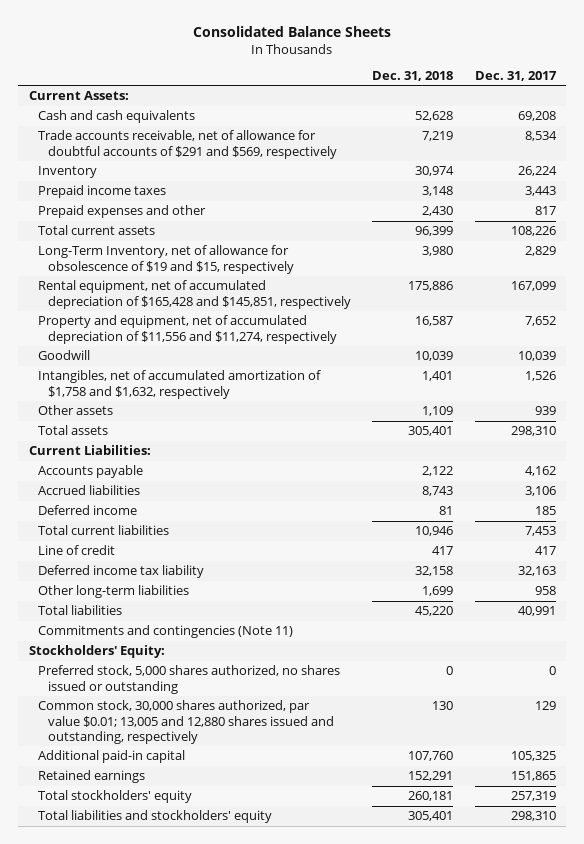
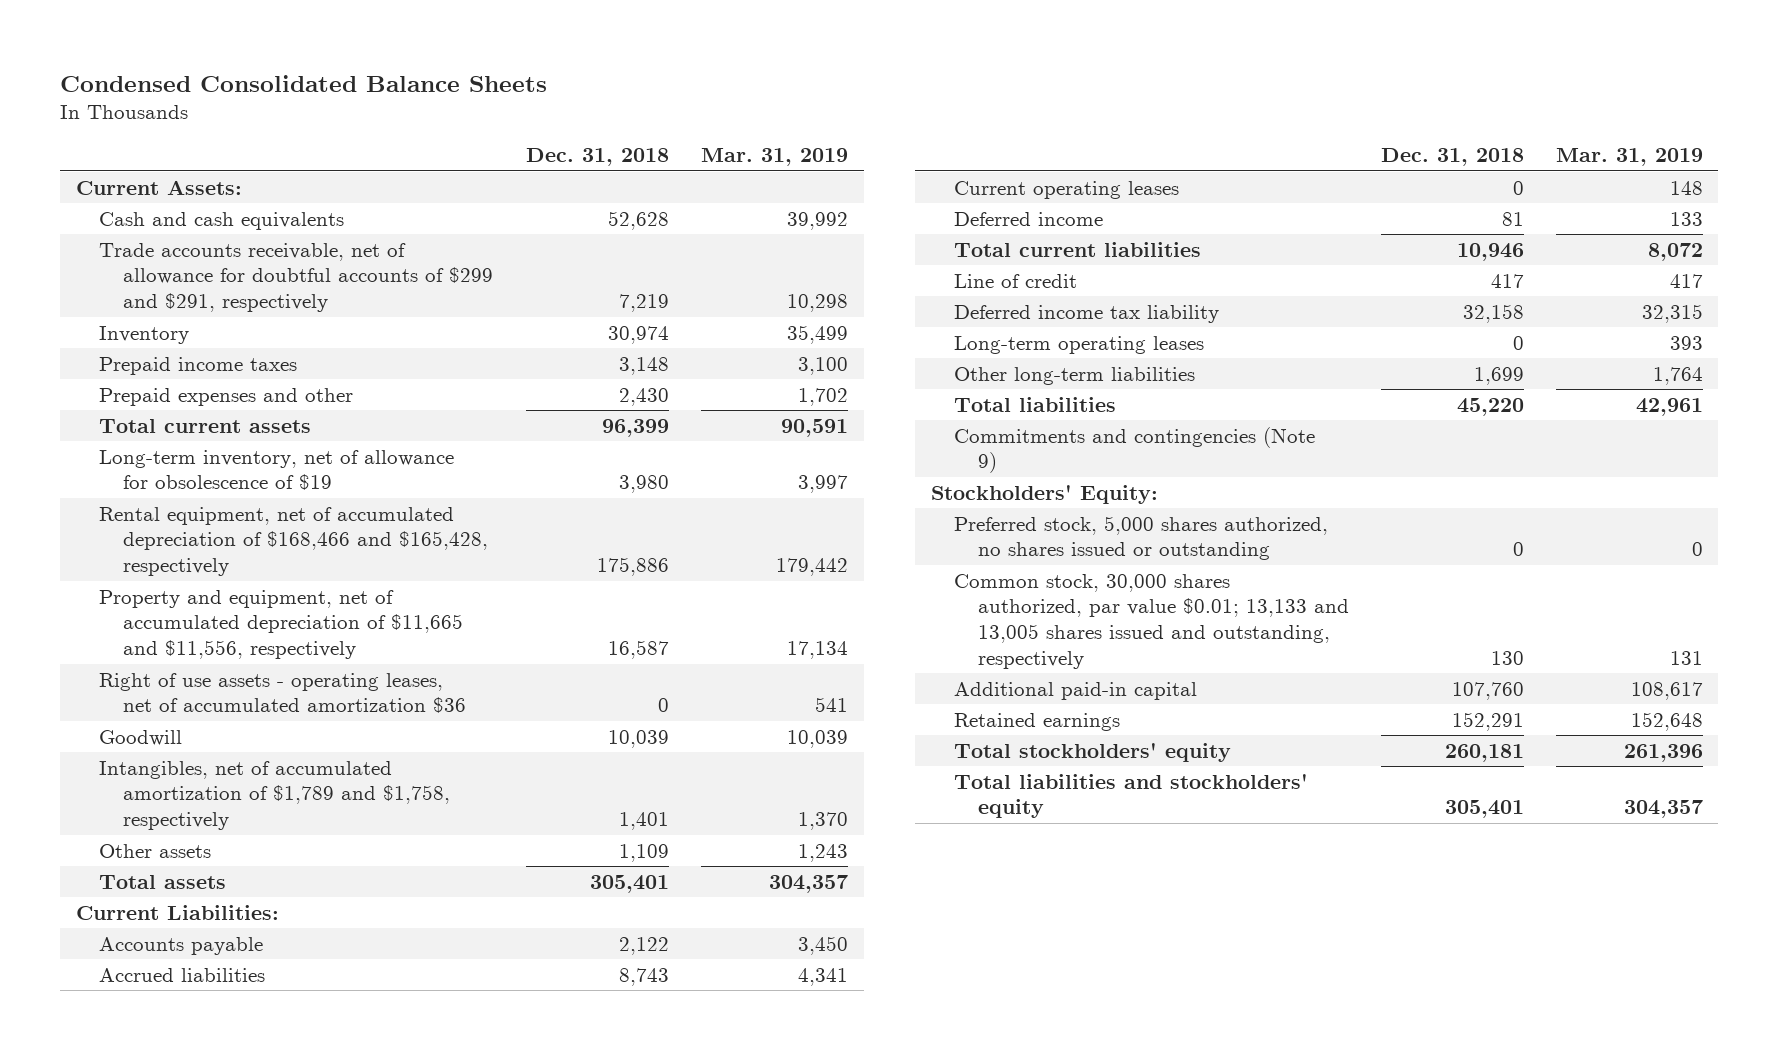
- Consolidated Balance Sheets
+ Condensed Consolidated Balance Sheets
- | Dec. 31, 2018 | Dec. 31, 2017
+ | Dec. 31, 2018 | Mar. 31, 2019
- Trade accounts receivable, net of allowance for doubtful accounts of $291 and $569, respectively | 7,219 | 8,534
+ Trade accounts receivable, net of allowance for doubtful accounts of $299 and $291, respectively | 7,219 | 10,298
- Long-Term Inventory, net of allowance for obsolescence of $19 and $15, respectively | 3,980 | 2,829
- Rental equipment, net of accumulated depreciation of $165,428 and $145,851, respectively | 175,886 | 167,099
- Property and equipment, net of accumulated depreciation of $11,556 and $11,274, respectively | 16,587 | 7,652
+ Long-term inventory, net of allowance for obsolescence of $19 | 3,980 | 3,997
+ Rental equipment, net of accumulated depreciation of $168,466 and $165,428, respectively | 175,886 | 179,442
+ Property and equipment, net of accumulated depreciation of $11,665 and $11,556, respectively | 16,587 | 17,134
+ Right of use assets - operating leases, net of accumulated amortization $36 | 0 | 541
- Intangibles, net of accumulated amortization of $1,758 and $1,632, respectively | 1,401 | 1,526
+ Intangibles, net of accumulated amortization of $1,789 and $1,758, respectively | 1,401 | 1,370
+ Current operating leases | 0 | 148
+ Long-term operating leases | 0 | 393
- Commitments and contingencies (Note 11)
+ Commitments and contingencies (Note 9)
- Common stock, 30,000 shares authorized, par value $0.01; 13,005 and 12,880 shares issued and outstanding, respectively | 130 | 129
+ Common stock, 30,000 shares authorized, par value $0.01; 13,133 and 13,005 shares issued and outstanding, respectively | 130 | 131

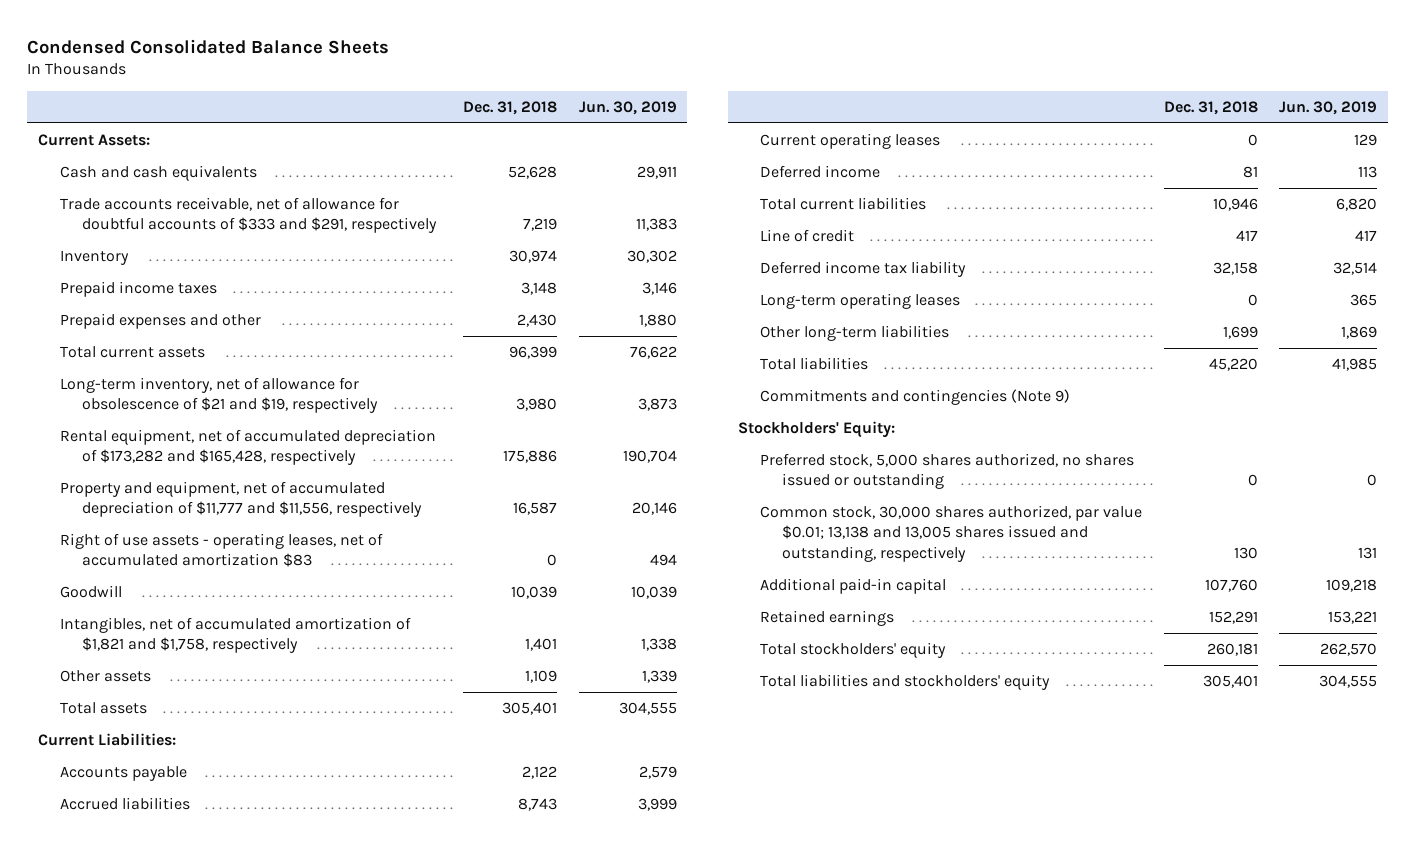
- | Dec. 31, 2018 | Mar. 31, 2019
+ | Dec. 31, 2018 | Jun. 30, 2019
- Trade accounts receivable, net of allowance for doubtful accounts of $299 and $291, respectively | 7,219 | 10,298
+ Trade accounts receivable, net of allowance for doubtful accounts of $333 and $291, respectively | 7,219 | 11,383
- Long-term inventory, net of allowance for obsolescence of $19 | 3,980 | 3,997
- Rental equipment, net of accumulated depreciation of $168,466 and $165,428, respectively | 175,886 | 179,442
- Property and equipment, net of accumulated depreciation of $11,665 and $11,556, respectively | 16,587 | 17,134
- Right of use assets - operating leases, net of accumulated amortization $36 | 0 | 541
+ Long-term inventory, net of allowance for obsolescence of $21 and $19, respectively | 3,980 | 3,873
+ Rental equipment, net of accumulated depreciation of $173,282 and $165,428, respectively | 175,886 | 190,704
+ Property and equipment, net of accumulated depreciation of $11,777 and $11,556, respectively | 16,587 | 20,146
+ Right of use assets - operating leases, net of accumulated amortization $83 | 0 | 494
- Intangibles, net of accumulated amortization of $1,789 and $1,758, respectively | 1,401 | 1,370
+ Intangibles, net of accumulated amortization of $1,821 and $1,758, respectively | 1,401 | 1,338
- Common stock, 30,000 shares authorized, par value $0.01; 13,133 and 13,005 shares issued and outstanding, respectively | 130 | 131
+ Common stock, 30,000 shares authorized, par value $0.01; 13,138 and 13,005 shares issued and outstanding, respectively | 130 | 131

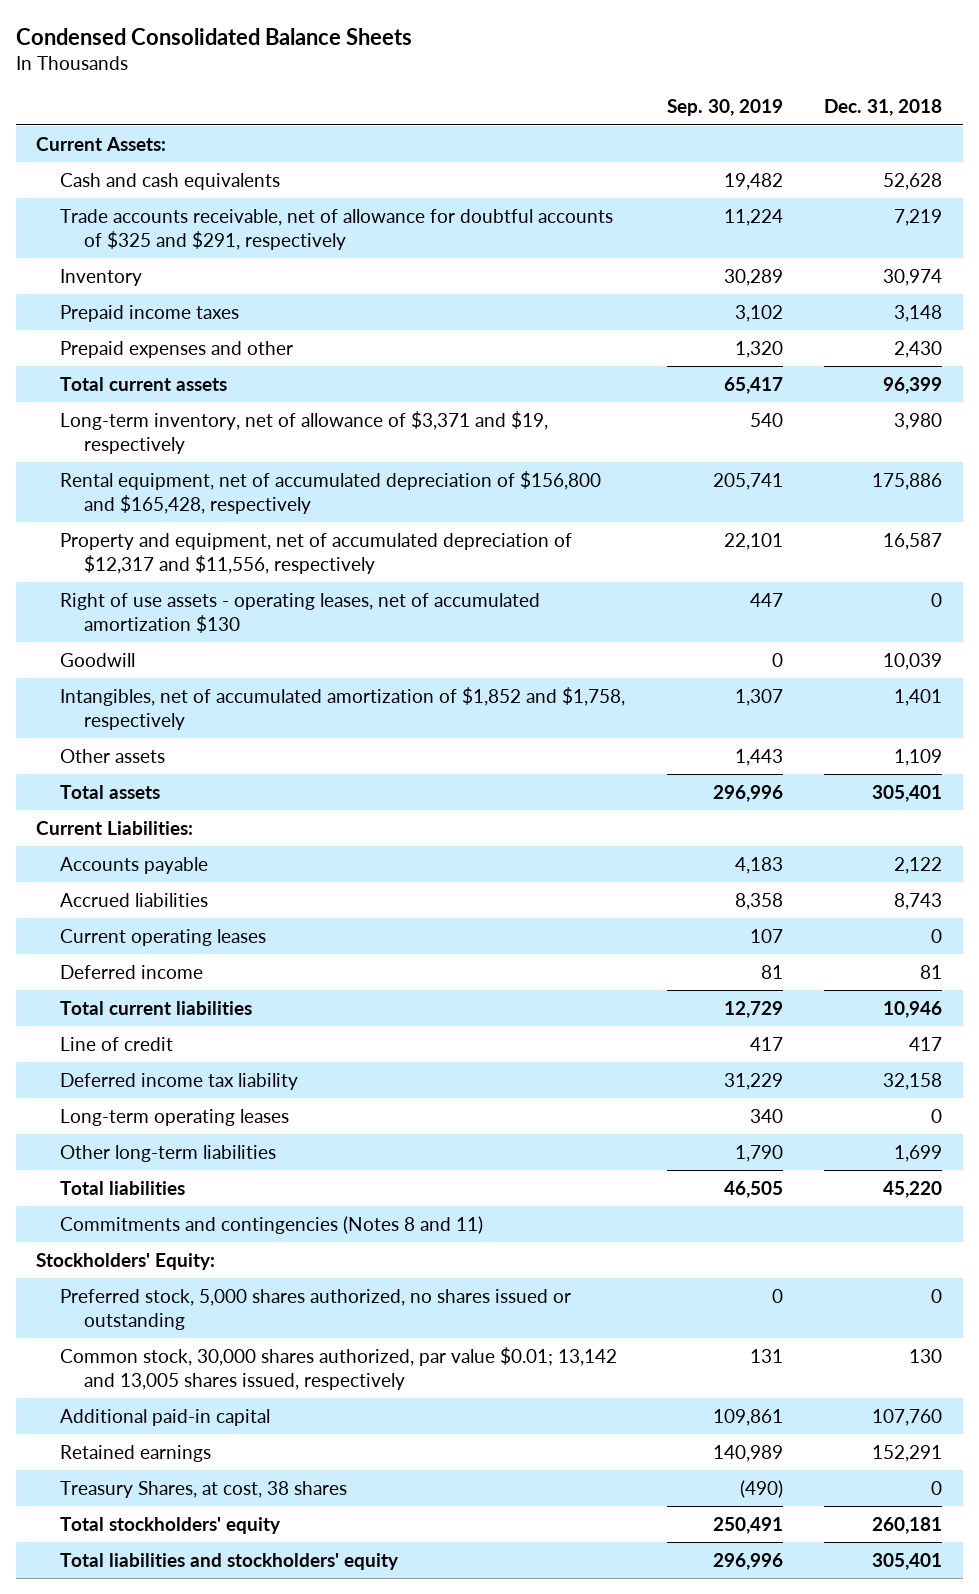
- | Dec. 31, 2018 | Jun. 30, 2019
+ | Sep. 30, 2019 | Dec. 31, 2018
- Trade accounts receivable, net of allowance for doubtful accounts of $333 and $291, respectively | 7,219 | 11,383
+ Trade accounts receivable, net of allowance for doubtful accounts of $325 and $291, respectively | 11,224 | 7,219
- Long-term inventory, net of allowance for obsolescence of $21 and $19, respectively | 3,980 | 3,873
- Rental equipment, net of accumulated depreciation of $173,282 and $165,428, respectively | 175,886 | 190,704
- Property and equipment, net of accumulated depreciation of $11,777 and $11,556, respectively | 16,587 | 20,146
- Right of use assets - operating leases, net of accumulated amortization $83 | 0 | 494
+ Long-term inventory, net of allowance of $3,371 and $19, respectively | 540 | 3,980
+ Rental equipment, net of accumulated depreciation of $156,800 and $165,428, respectively | 205,741 | 175,886
+ Property and equipment, net of accumulated depreciation of $12,317 and $11,556, respectively | 22,101 | 16,587
+ Right of use assets - operating leases, net of accumulated amortization $130 | 447 | 0
- Intangibles, net of accumulated amortization of $1,821 and $1,758, respectively | 1,401 | 1,338
+ Intangibles, net of accumulated amortization of $1,852 and $1,758, respectively | 1,307 | 1,401
- Commitments and contingencies (Note 9)
+ Commitments and contingencies (Notes 8 and 11)
- Common stock, 30,000 shares authorized, par value $0.01; 13,138 and 13,005 shares issued and outstanding, respectively | 130 | 131
+ Common stock, 30,000 shares authorized, par value $0.01; 13,142 and 13,005 shares issued, respectively | 131 | 130
+ Treasury Shares, at cost, 38 shares | (490) | 0

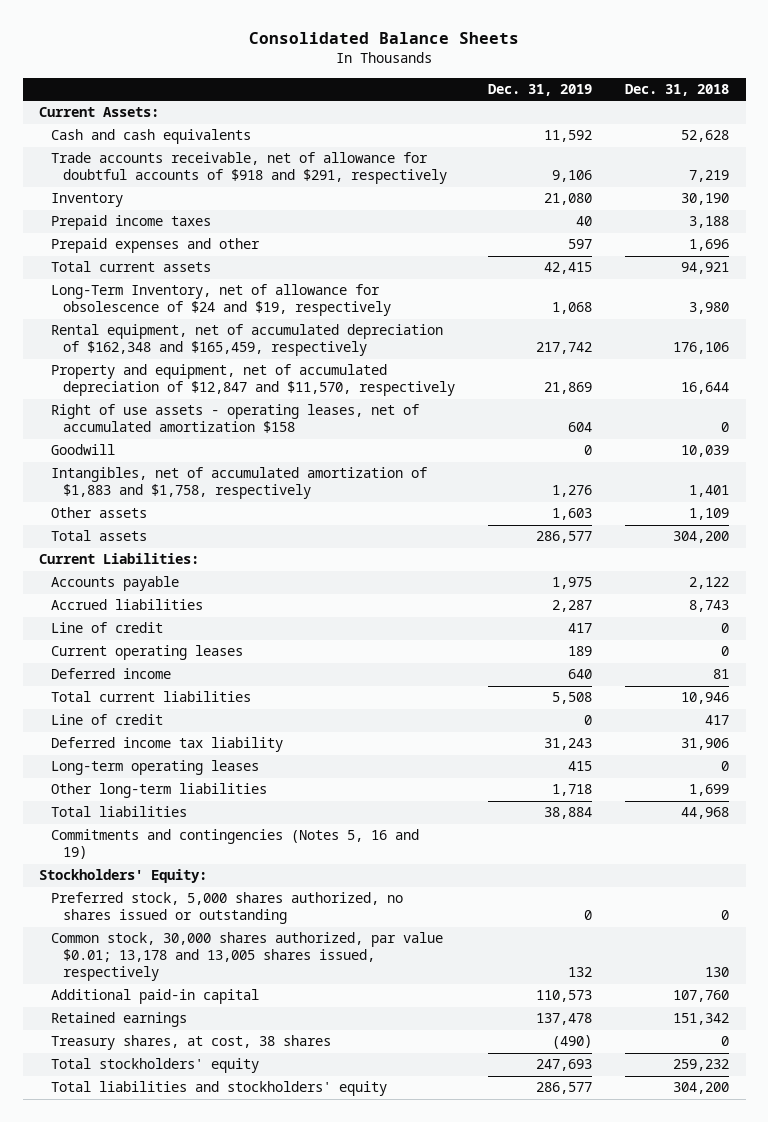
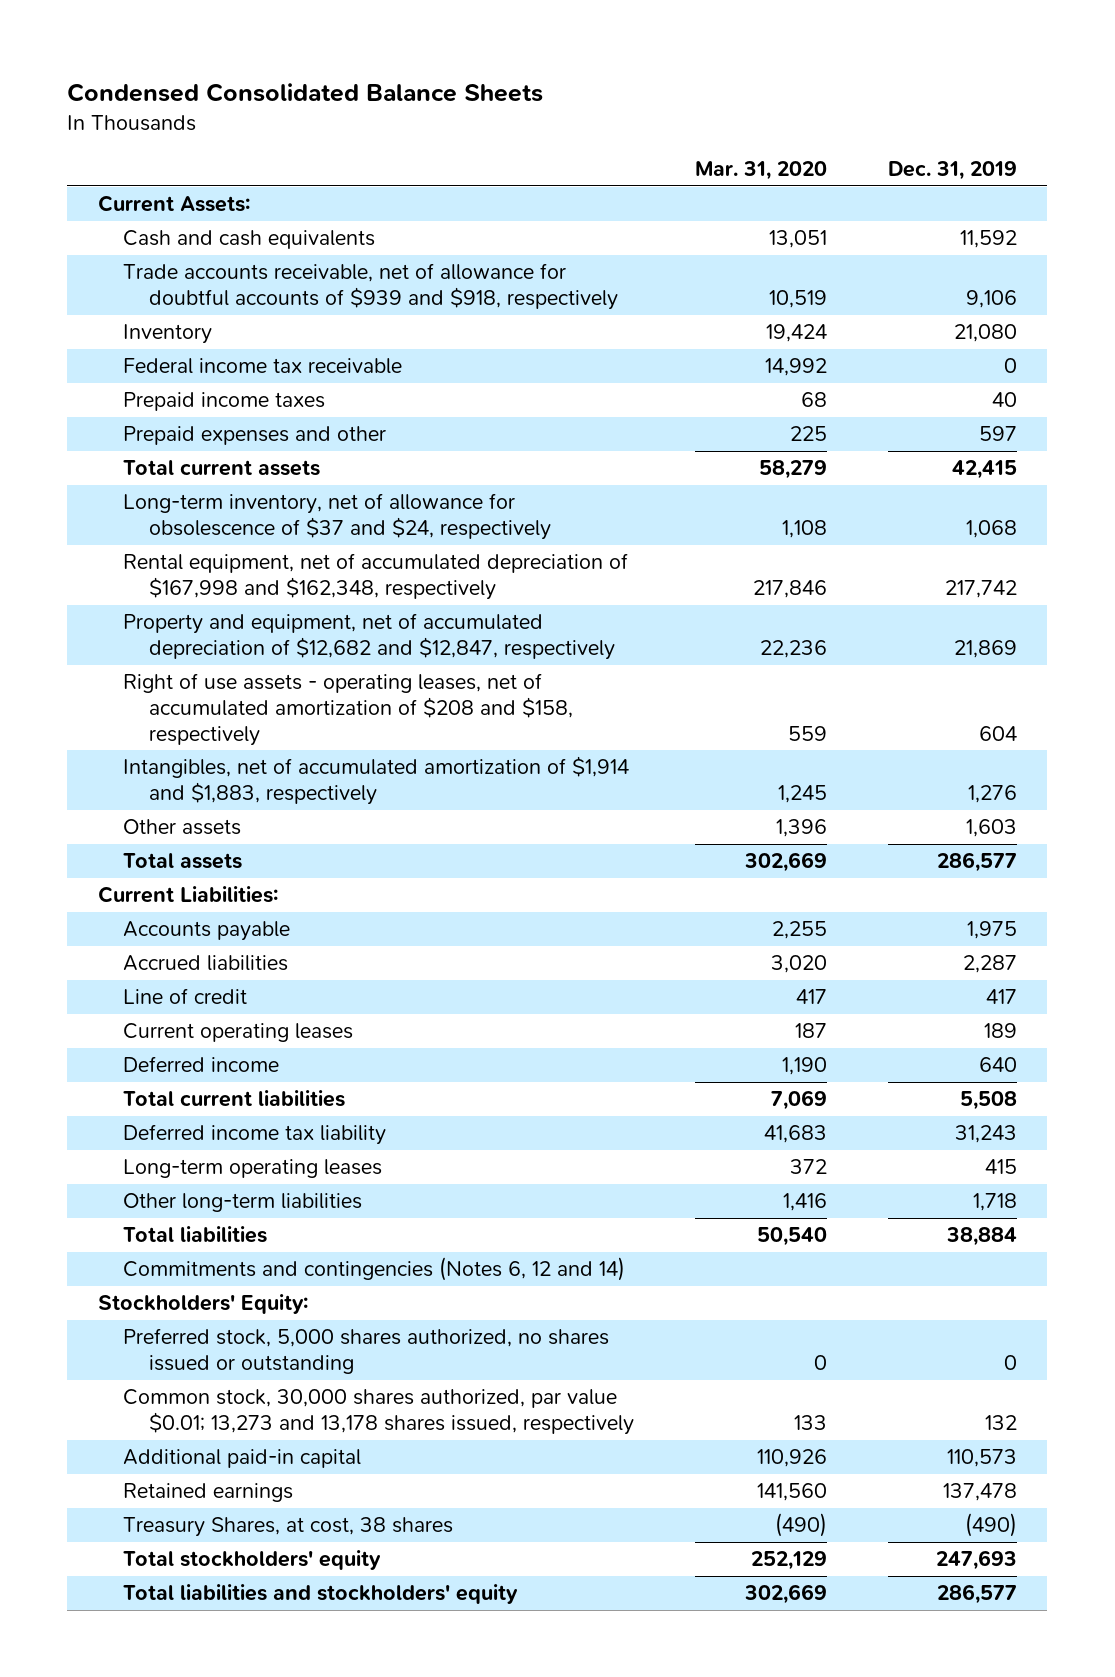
- Consolidated Balance Sheets
+ Condensed Consolidated Balance Sheets
- | Dec. 31, 2019 | Dec. 31, 2018
+ | Mar. 31, 2020 | Dec. 31, 2019
- Trade accounts receivable, net of allowance for doubtful accounts of $918 and $291, respectively | 9,106 | 7,219
+ Trade accounts receivable, net of allowance for doubtful accounts of $939 and $918, respectively | 10,519 | 9,106
+ Federal income tax receivable | 14,992 | 0
- Long-Term Inventory, net of allowance for obsolescence of $24 and $19, respectively | 1,068 | 3,980
- Rental equipment, net of accumulated depreciation of $162,348 and $165,459, respectively | 217,742 | 176,106
- Property and equipment, net of accumulated depreciation of $12,847 and $11,570, respectively | 21,869 | 16,644
- Right of use assets - operating leases, net of accumulated amortization $158 | 604 | 0
- Goodwill | 0 | 10,039
- Intangibles, net of accumulated amortization of $1,883 and $1,758, respectively | 1,276 | 1,401
+ Long-term inventory, net of allowance for obsolescence of $37 and $24, respectively | 1,108 | 1,068
+ Rental equipment, net of accumulated depreciation of $167,998 and $162,348, respectively | 217,846 | 217,742
+ Property and equipment, net of accumulated depreciation of $12,682 and $12,847, respectively | 22,236 | 21,869
+ Right of use assets - operating leases, net of accumulated amortization of $208 and $158, respectively | 559 | 604
+ Intangibles, net of accumulated amortization of $1,914 and $1,883, respectively | 1,245 | 1,276
- Line of credit | 0 | 417
- Commitments and contingencies (Notes 5, 16 and 19)
+ Commitments and contingencies (Notes 6, 12 and 14)
- Common stock, 30,000 shares authorized, par value $0.01; 13,178 and 13,005 shares issued, respectively | 132 | 130
+ Common stock, 30,000 shares authorized, par value $0.01; 13,273 and 13,178 shares issued, respectively | 133 | 132
- Treasury shares, at cost, 38 shares | (490) | 0
+ Treasury Shares, at cost, 38 shares | (490) | (490)

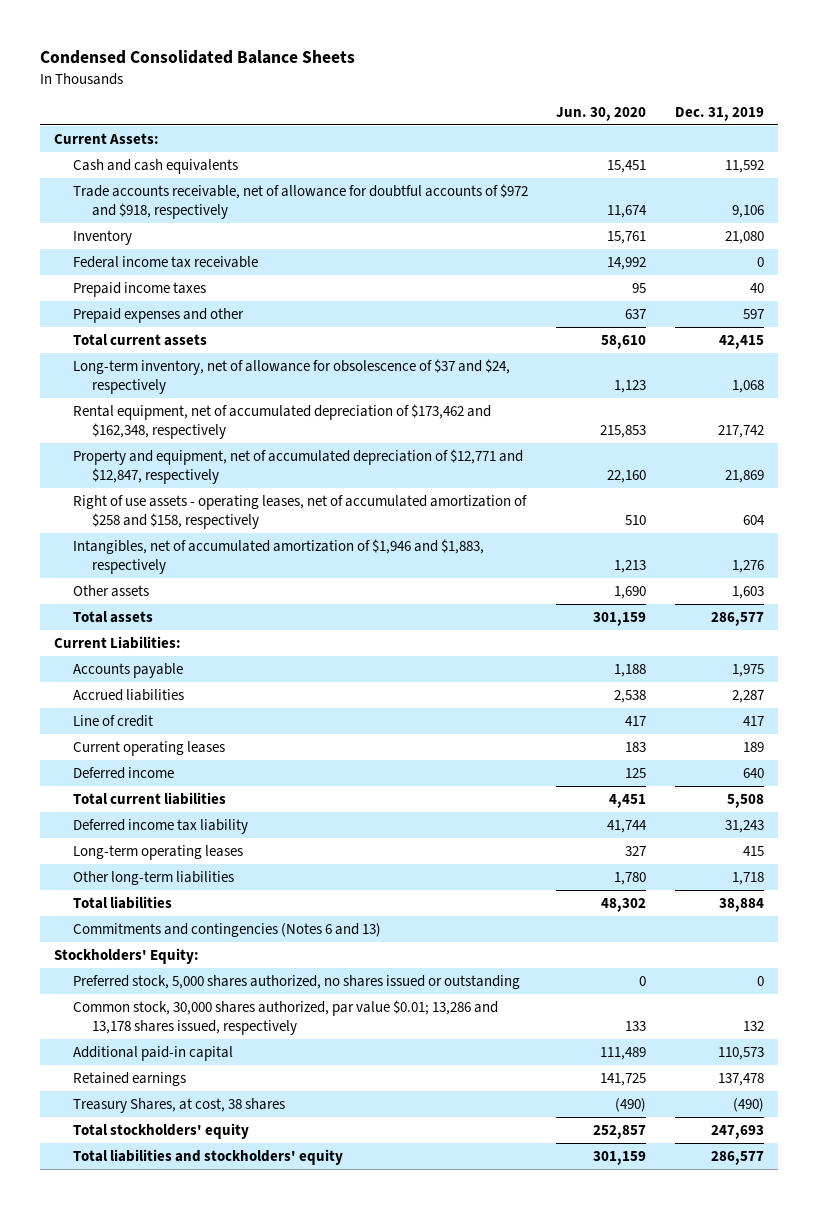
- | Mar. 31, 2020 | Dec. 31, 2019
+ | Jun. 30, 2020 | Dec. 31, 2019
- Trade accounts receivable, net of allowance for doubtful accounts of $939 and $918, respectively | 10,519 | 9,106
+ Trade accounts receivable, net of allowance for doubtful accounts of $972 and $918, respectively | 11,674 | 9,106
- Rental equipment, net of accumulated depreciation of $167,998 and $162,348, respectively | 217,846 | 217,742
- Property and equipment, net of accumulated depreciation of $12,682 and $12,847, respectively | 22,236 | 21,869
- Right of use assets - operating leases, net of accumulated amortization of $208 and $158, respectively | 559 | 604
- Intangibles, net of accumulated amortization of $1,914 and $1,883, respectively | 1,245 | 1,276
+ Rental equipment, net of accumulated depreciation of $173,462 and $162,348, respectively | 215,853 | 217,742
+ Property and equipment, net of accumulated depreciation of $12,771 and $12,847, respectively | 22,160 | 21,869
+ Right of use assets - operating leases, net of accumulated amortization of $258 and $158, respectively | 510 | 604
+ Intangibles, net of accumulated amortization of $1,946 and $1,883, respectively | 1,213 | 1,276
- Commitments and contingencies (Notes 6, 12 and 14)
+ Commitments and contingencies (Notes 6 and 13)
- Common stock, 30,000 shares authorized, par value $0.01; 13,273 and 13,178 shares issued, respectively | 133 | 132
+ Common stock, 30,000 shares authorized, par value $0.01; 13,286 and 13,178 shares issued, respectively | 133 | 132

